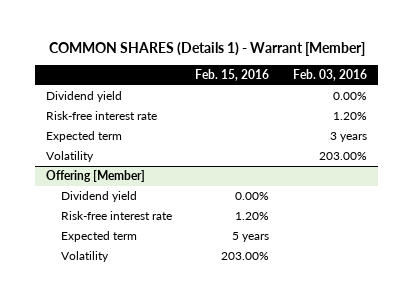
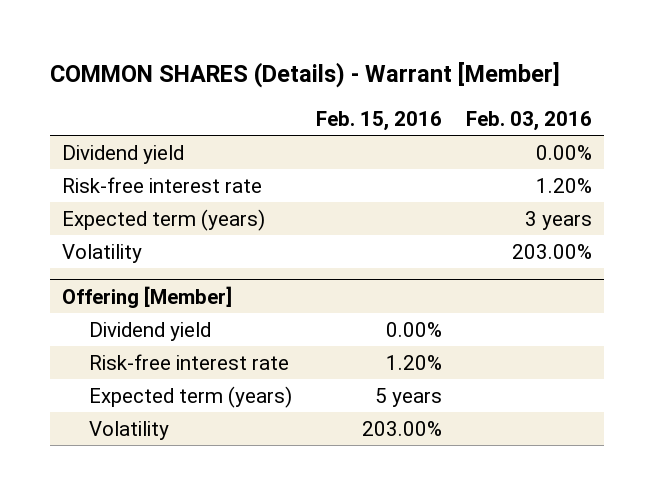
- COMMON SHARES (Details 1) - Warrant [Member]
+ COMMON SHARES (Details) - Warrant [Member]
- Expected term | | 3 years
+ Expected term (years) | | 3 years
@ Offering [Member]
- Expected term | 5 years |
+ Expected term (years) | 5 years |

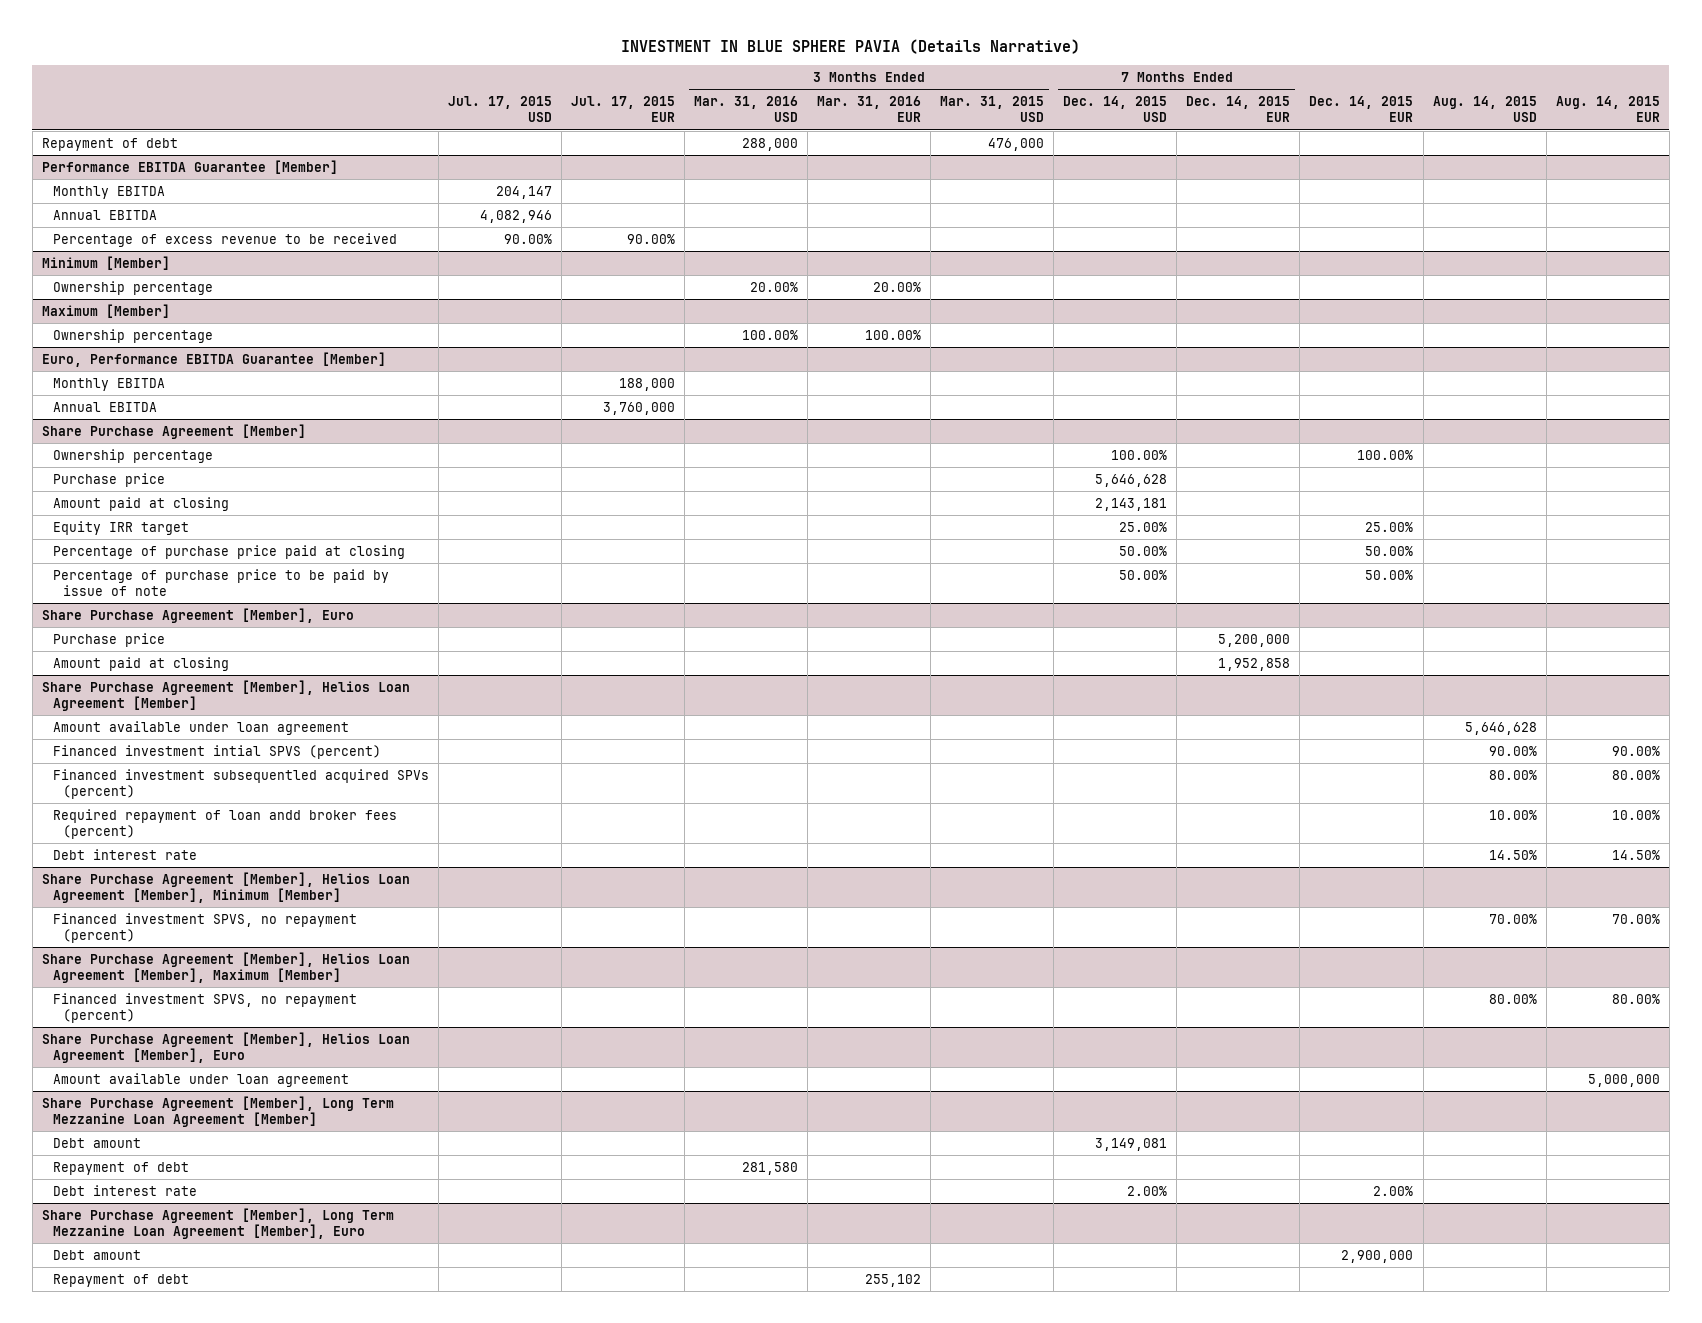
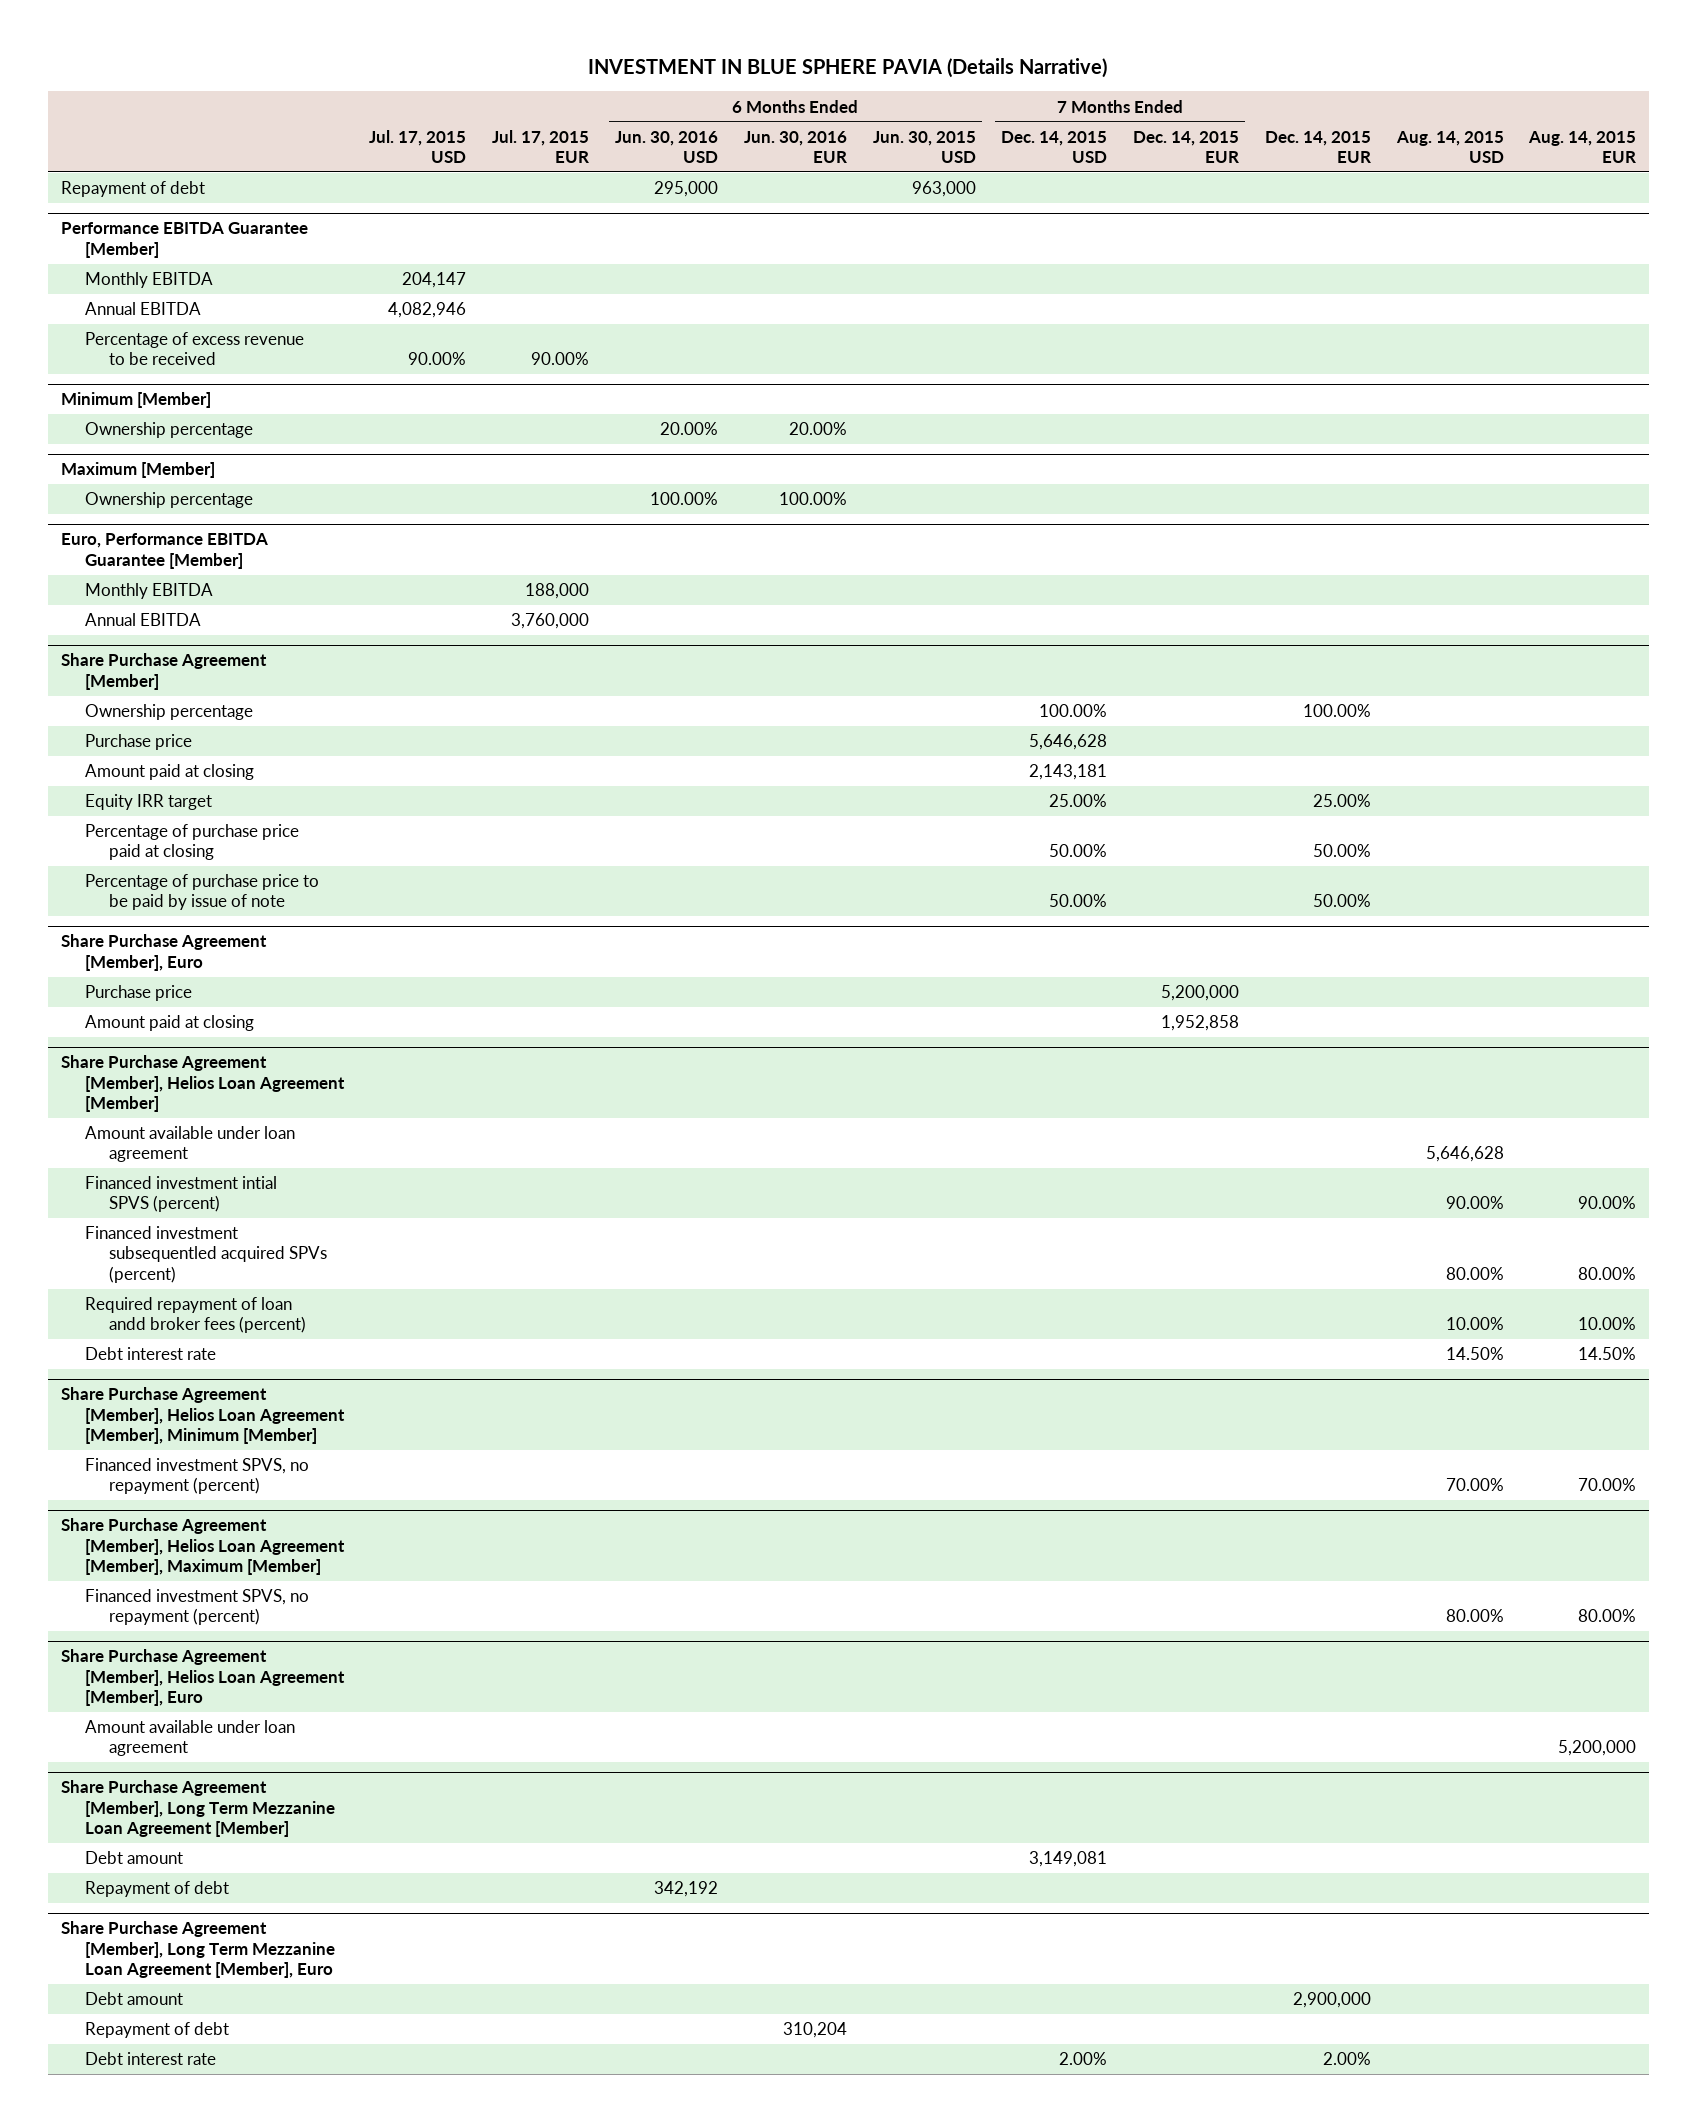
- | Jul. 17, 2015 USD | Jul. 17, 2015 EUR | 3 Months Ended Mar. 31, 2016 USD | 3 Months Ended Mar. 31, 2016 EUR | 3 Months Ended Mar. 31, 2015 USD | 7 Months Ended Dec. 14, 2015 USD | 7 Months Ended Dec. 14, 2015 EUR | Dec. 14, 2015 EUR | Aug. 14, 2015 USD | Aug. 14, 2015 EUR
+ | Jul. 17, 2015 USD | Jul. 17, 2015 EUR | 6 Months Ended Jun. 30, 2016 USD | 6 Months Ended Jun. 30, 2016 EUR | 6 Months Ended Jun. 30, 2015 USD | 7 Months Ended Dec. 14, 2015 USD | 7 Months Ended Dec. 14, 2015 EUR | Dec. 14, 2015 EUR | Aug. 14, 2015 USD | Aug. 14, 2015 EUR
@ Share Purchase Agreement [Member], Helios Loan Agreement [Member], Euro
- Amount available under loan agreement | | | | | | | | | | 5,000,000
+ Amount available under loan agreement | | | | | | | | | | 5,200,000
@ Share Purchase Agreement [Member], Long Term Mezzanine Loan Agreement [Member]
- Debt interest rate | | | | | | 2.00% | | 2.00% | |
@ Share Purchase Agreement [Member], Long Term Mezzanine Loan Agreement [Member], Euro
+ Debt interest rate | | | | | | 2.00% | | 2.00% | |

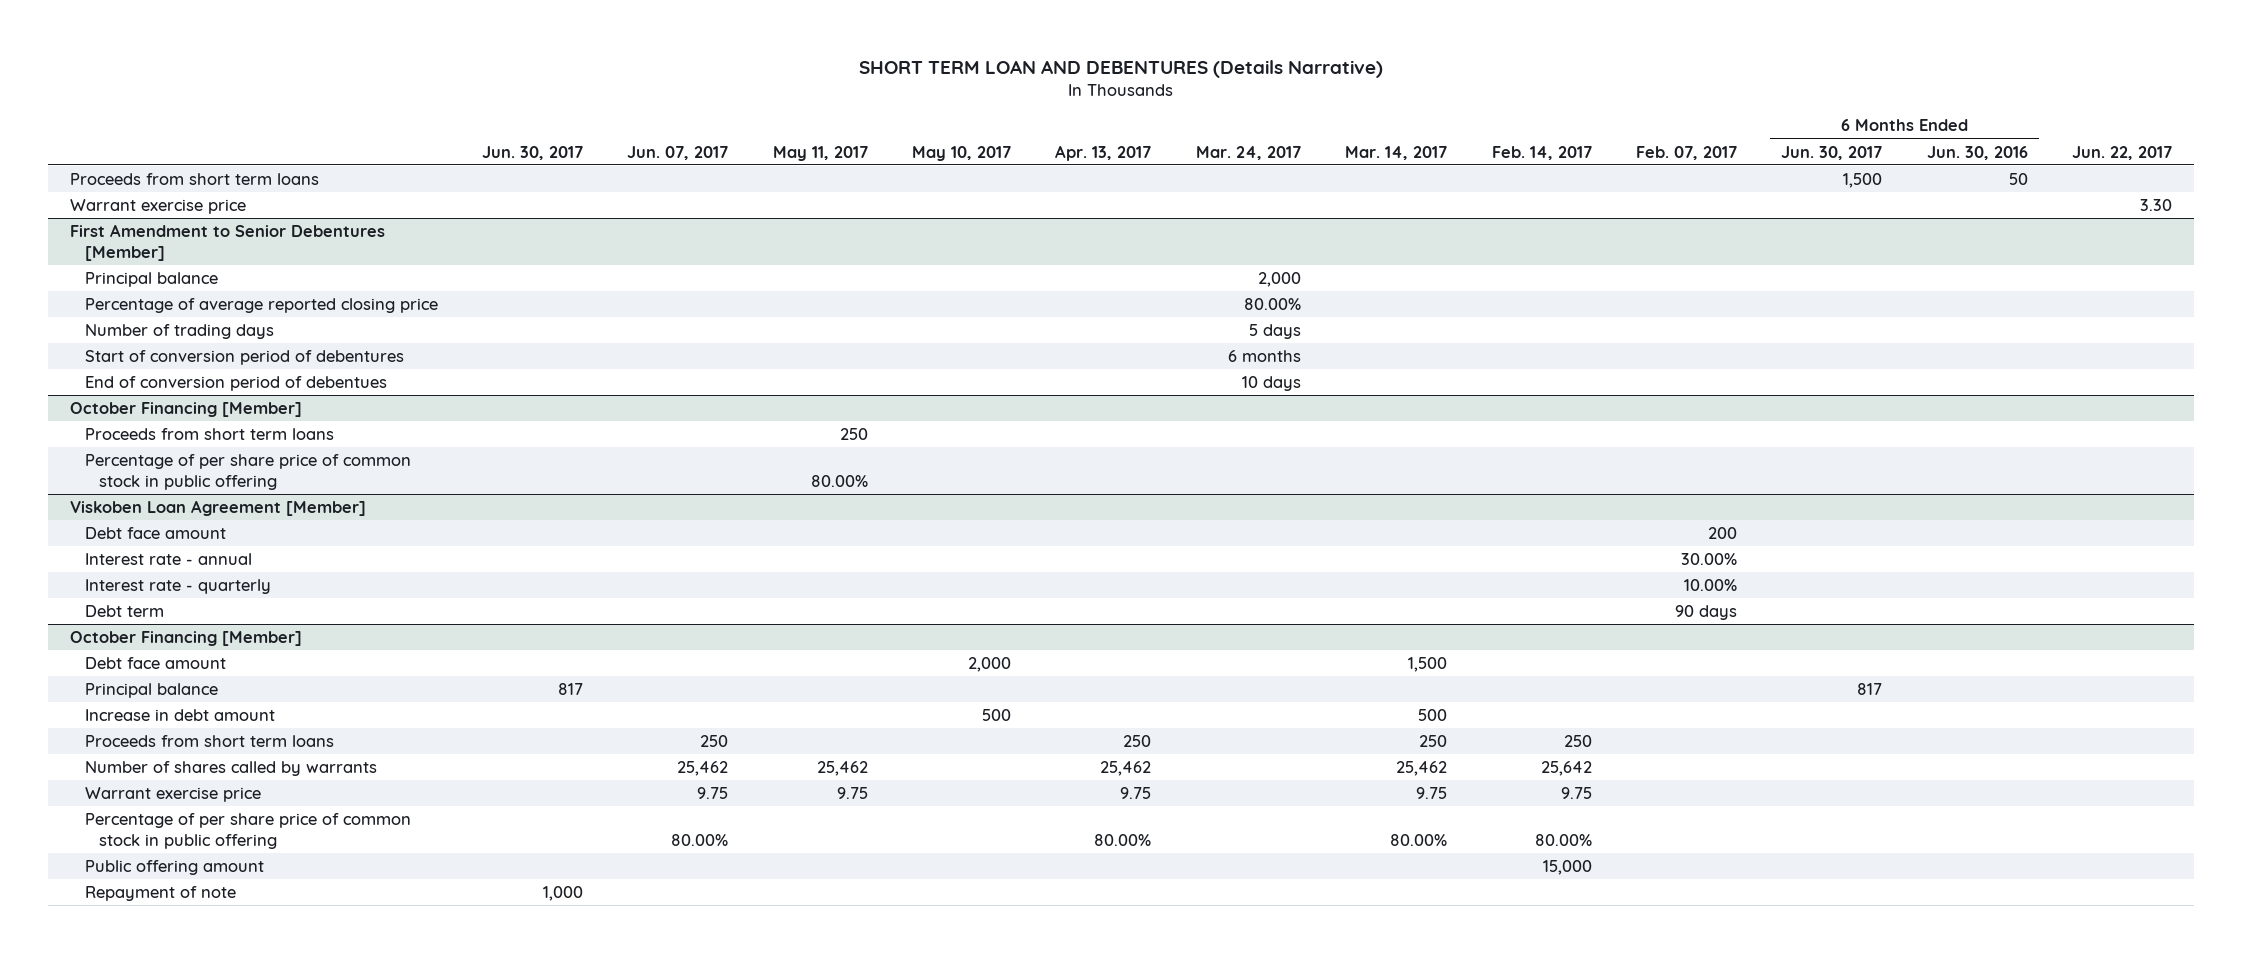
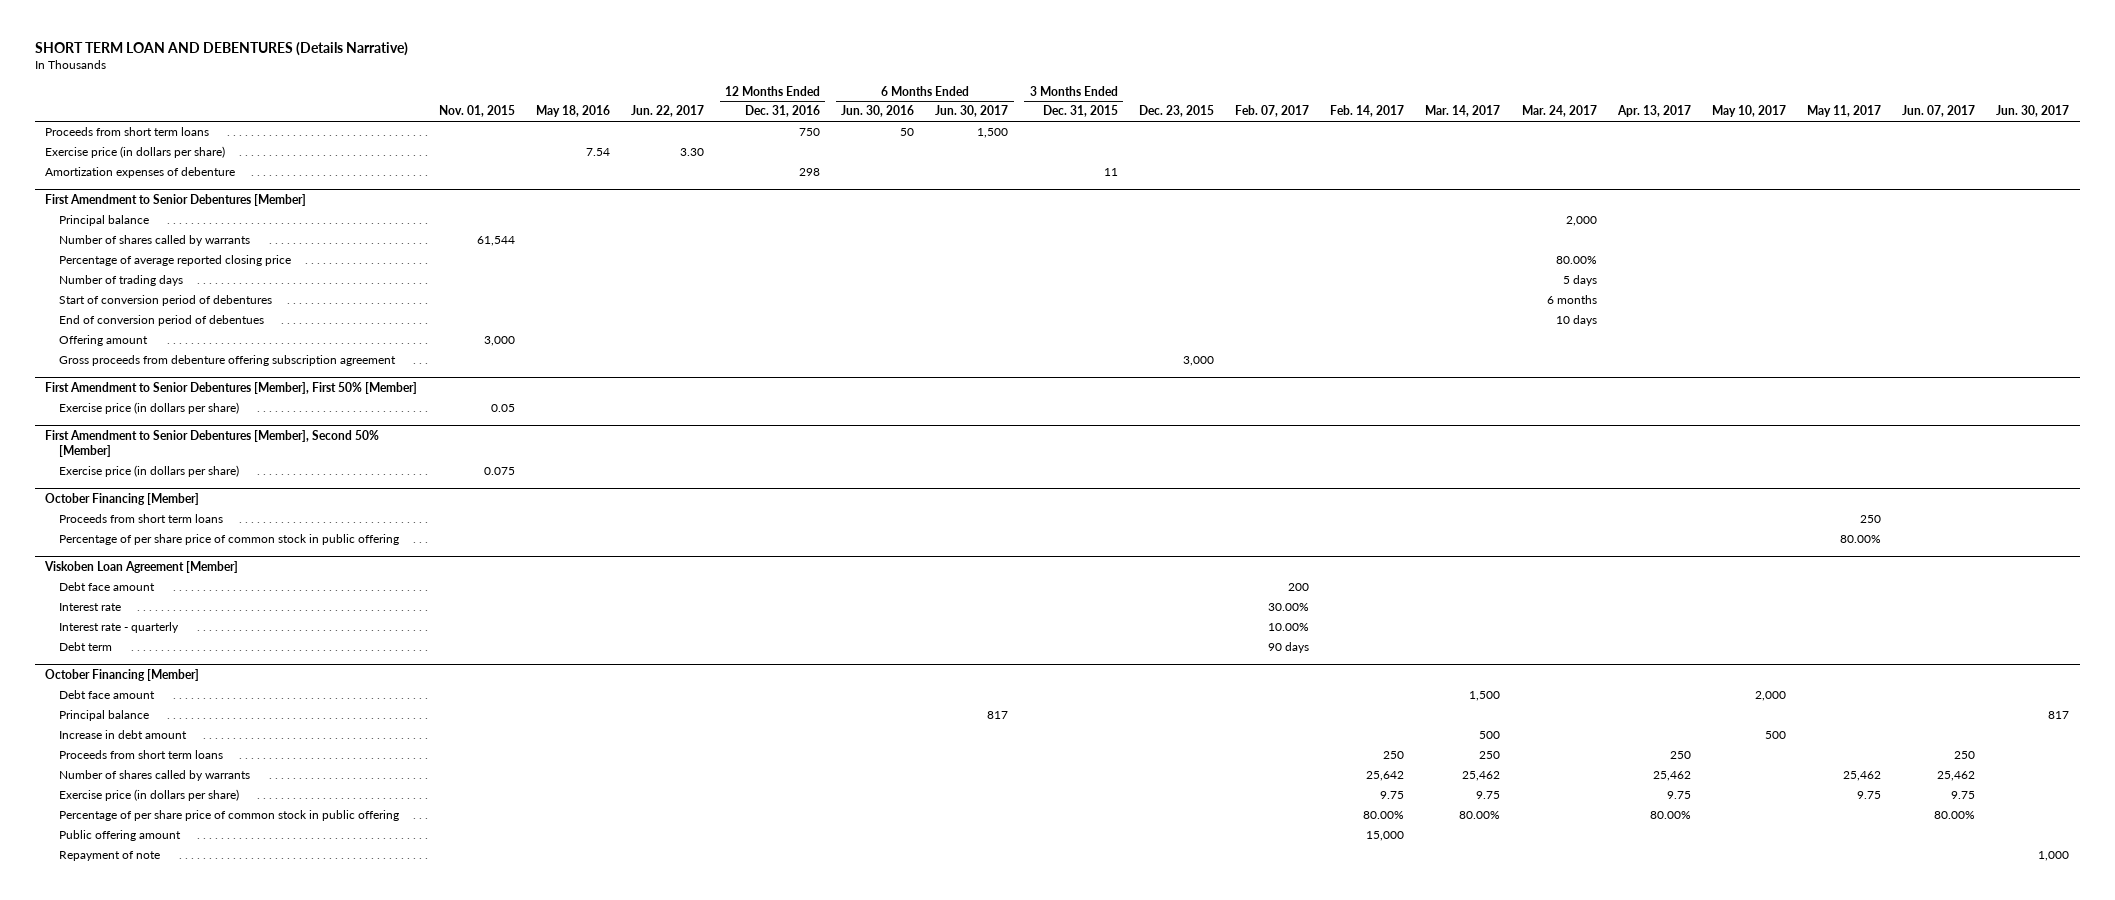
- | Jun. 30, 2017 | Jun. 07, 2017 | May 11, 2017 | May 10, 2017 | Apr. 13, 2017 | Mar. 24, 2017 | Mar. 14, 2017 | Feb. 14, 2017 | Feb. 07, 2017 | 6 Months Ended Jun. 30, 2017 | 6 Months Ended Jun. 30, 2016 | Jun. 22, 2017
+ | Nov. 01, 2015 | May 18, 2016 | Jun. 22, 2017 | 12 Months Ended Dec. 31, 2016 | 6 Months Ended Jun. 30, 2016 | 6 Months Ended Jun. 30, 2017 | 3 Months Ended Dec. 31, 2015 | Dec. 23, 2015 | Feb. 07, 2017 | Feb. 14, 2017 | Mar. 14, 2017 | Mar. 24, 2017 | Apr. 13, 2017 | May 10, 2017 | May 11, 2017 | Jun. 07, 2017 | Jun. 30, 2017
- Warrant exercise price | | | | | | | | | | | | 3.30
+ Exercise price (in dollars per share) | | 7.54 | 3.30 | | | | | | | | | | | | | |
+ Amortization expenses of debenture | | | | 298 | | | 11 | | | | | | | | | |
@ First Amendment to Senior Debentures [Member]
+ Number of shares called by warrants | 61,544 | | | | | | | | | | | | | | | |
+ Offering amount | 3,000 | | | | | | | | | | | | | | | |
+ Gross proceeds from debenture offering subscription agreement | | | | | | | | 3,000 | | | | | | | | |
+ First Amendment to Senior Debentures [Member], First 50% [Member]
+ Exercise price (in dollars per share) | 0.05 | | | | | | | | | | | | | | | |
+ First Amendment to Senior Debentures [Member], Second 50% [Member]
+ Exercise price (in dollars per share) | 0.075 | | | | | | | | | | | | | | | |
@ Viskoben Loan Agreement [Member]
- Interest rate - annual | | | | | | | | | 30.00% | | |
+ Interest rate | | | | | | | | | 30.00% | | | | | | | |
@ October Financing [Member]
- Warrant exercise price | | 9.75 | 9.75 | | 9.75 | | 9.75 | 9.75 | | | |
+ Exercise price (in dollars per share) | | | | | | | | | | 9.75 | 9.75 | | 9.75 | | 9.75 | 9.75 |

